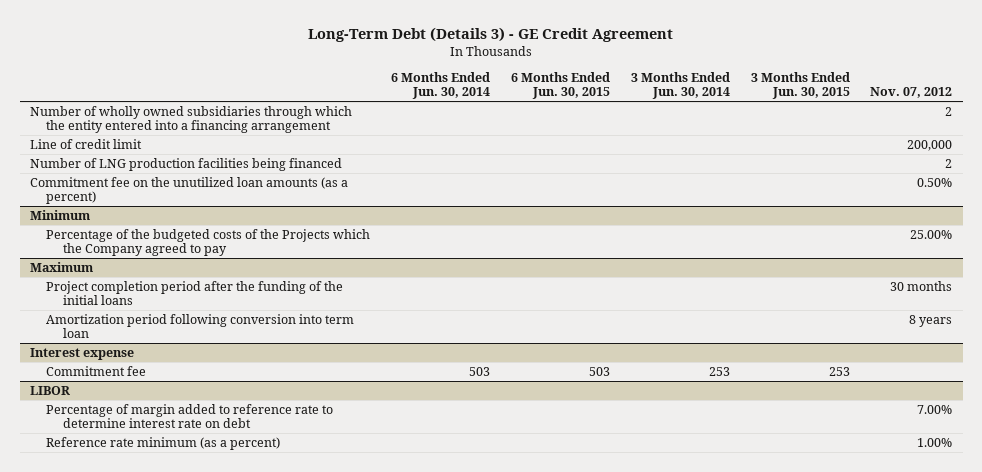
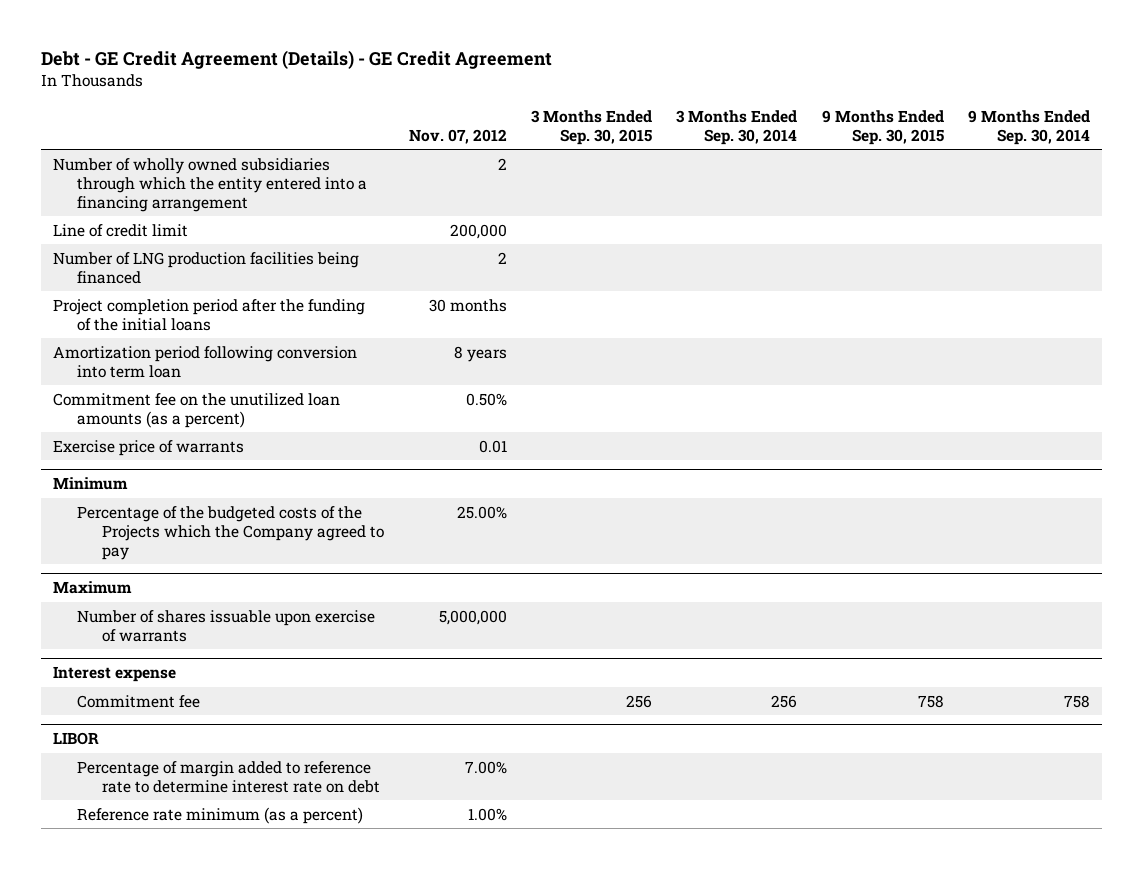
- Long-Term Debt (Details 3) - GE Credit Agreement
+ Debt - GE Credit Agreement (Details) - GE Credit Agreement
- | 6 Months Ended Jun. 30, 2014 | 6 Months Ended Jun. 30, 2015 | 3 Months Ended Jun. 30, 2014 | 3 Months Ended Jun. 30, 2015 | Nov. 07, 2012
+ | Nov. 07, 2012 | 3 Months Ended Sep. 30, 2015 | 3 Months Ended Sep. 30, 2014 | 9 Months Ended Sep. 30, 2015 | 9 Months Ended Sep. 30, 2014
+ Project completion period after the funding of the initial loans | 30 months | | | |
+ Amortization period following conversion into term loan | 8 years | | | |
+ Exercise price of warrants | 0.01 | | | |
@ Maximum
- Project completion period after the funding of the initial loans | | | | | 30 months
- Amortization period following conversion into term loan | | | | | 8 years
+ Number of shares issuable upon exercise of warrants | 5,000,000 | | | |

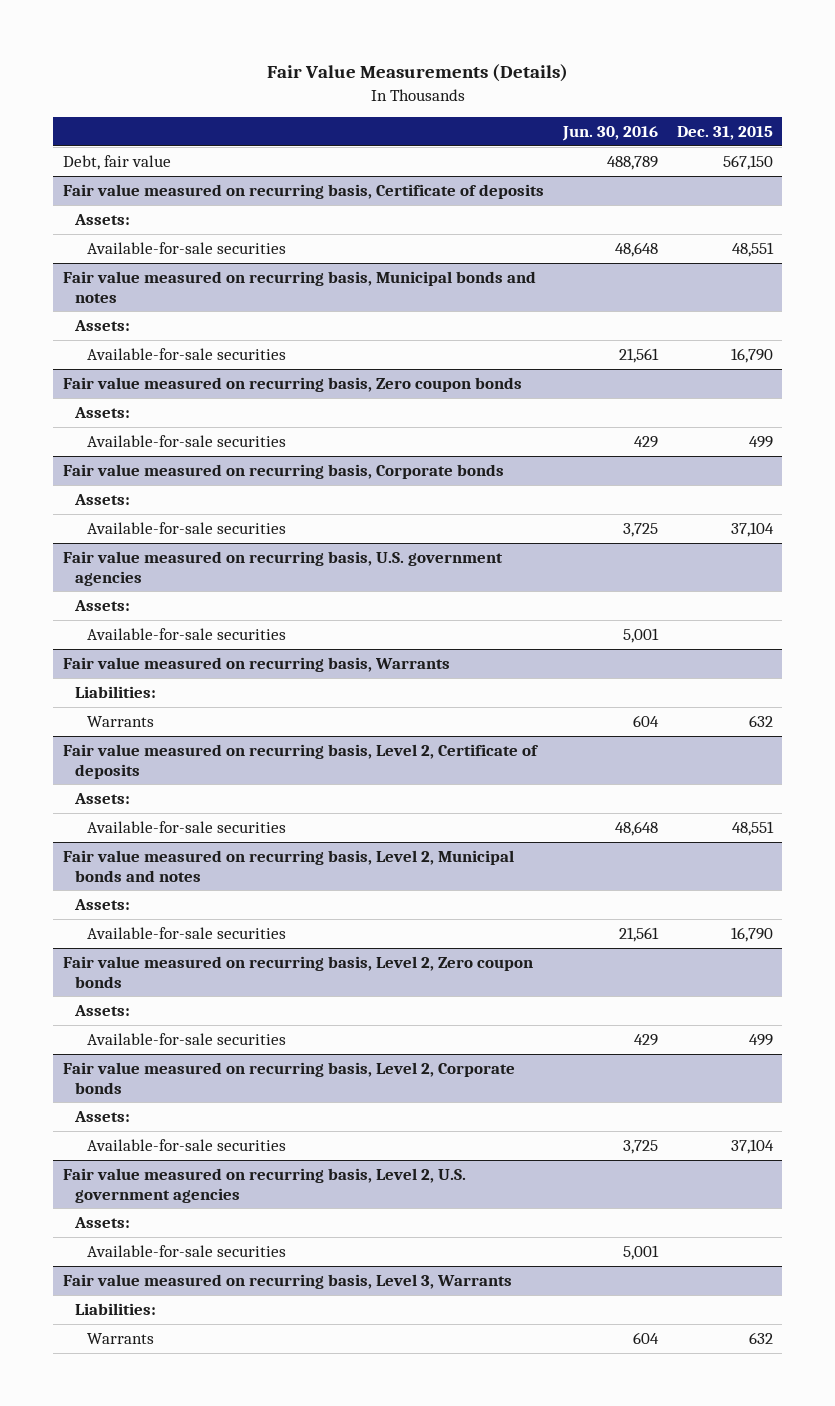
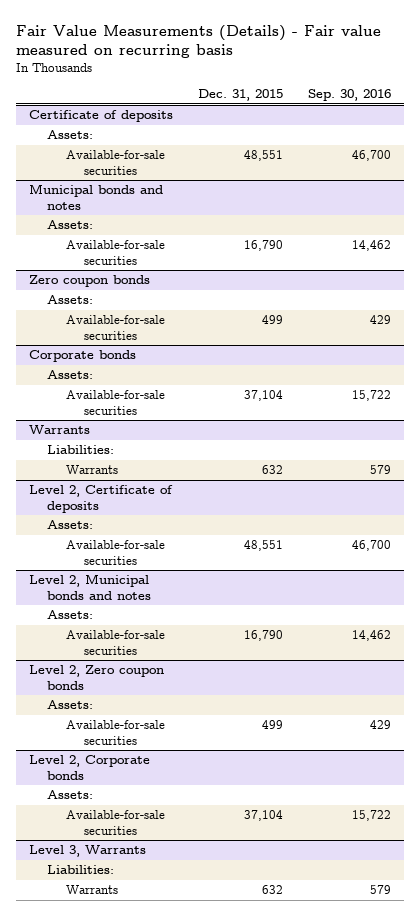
- Fair Value Measurements (Details)
+ Fair Value Measurements (Details) - Fair value measured on recurring basis
- | Jun. 30, 2016 | Dec. 31, 2015
+ | Dec. 31, 2015 | Sep. 30, 2016
- Debt, fair value | 488,789 | 567,150
- Fair value measured on recurring basis, Certificate of deposits
+ Certificate of deposits
- Fair value measured on recurring basis, Municipal bonds and notes
+ Municipal bonds and notes
- Fair value measured on recurring basis, Zero coupon bonds
+ Zero coupon bonds
- Fair value measured on recurring basis, Corporate bonds
+ Corporate bonds
- Fair value measured on recurring basis, U.S. government agencies
- Assets:
- Available-for-sale securities | 5,001 |
- Fair value measured on recurring basis, Warrants
+ Warrants
- Fair value measured on recurring basis, Level 2, Certificate of deposits
+ Level 2, Certificate of deposits
- Fair value measured on recurring basis, Level 2, Municipal bonds and notes
+ Level 2, Municipal bonds and notes
- Fair value measured on recurring basis, Level 2, Zero coupon bonds
+ Level 2, Zero coupon bonds
- Fair value measured on recurring basis, Level 2, Corporate bonds
+ Level 2, Corporate bonds
- Fair value measured on recurring basis, Level 2, U.S. government agencies
- Assets:
- Available-for-sale securities | 5,001 |
- Fair value measured on recurring basis, Level 3, Warrants
+ Level 3, Warrants

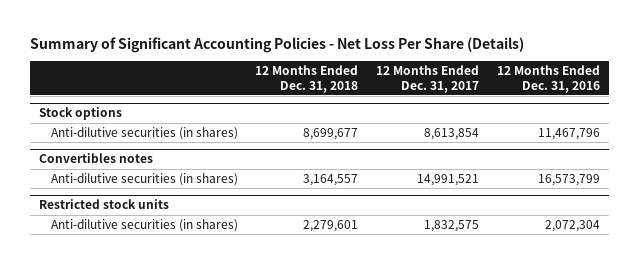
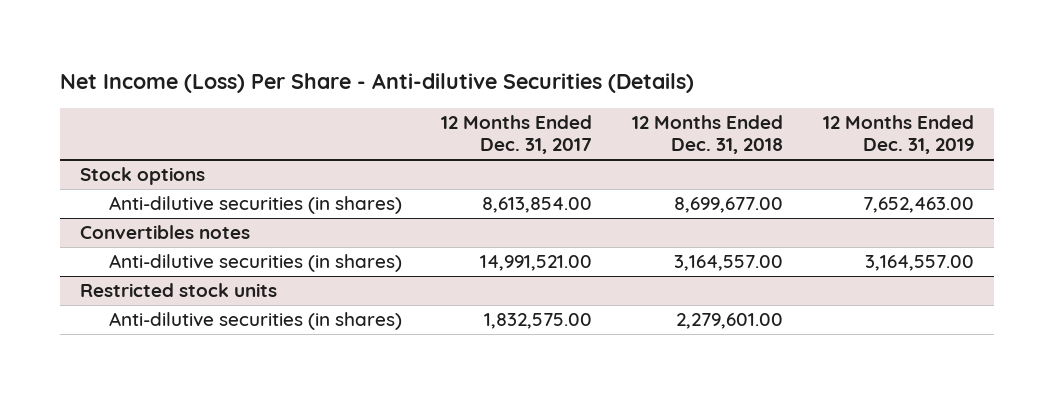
- Summary of Significant Accounting Policies - Net Loss Per Share (Details)
+ Net Income (Loss) Per Share - Anti-dilutive Securities (Details)
- | 12 Months Ended Dec. 31, 2018 | 12 Months Ended Dec. 31, 2017 | 12 Months Ended Dec. 31, 2016
+ | 12 Months Ended Dec. 31, 2017 | 12 Months Ended Dec. 31, 2018 | 12 Months Ended Dec. 31, 2019
@ Stock options
- Anti-dilutive securities (in shares) | 8,699,677 | 8,613,854 | 11,467,796
+ Anti-dilutive securities (in shares) | 8,613,854.00 | 8,699,677.00 | 7,652,463.00
@ Convertibles notes
- Anti-dilutive securities (in shares) | 3,164,557 | 14,991,521 | 16,573,799
+ Anti-dilutive securities (in shares) | 14,991,521.00 | 3,164,557.00 | 3,164,557.00
@ Restricted stock units
- Anti-dilutive securities (in shares) | 2,279,601 | 1,832,575 | 2,072,304
+ Anti-dilutive securities (in shares) | 1,832,575.00 | 2,279,601.00 |

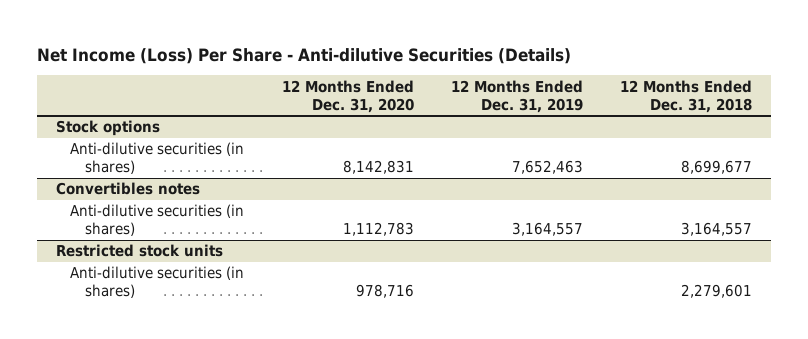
- | 12 Months Ended Dec. 31, 2017 | 12 Months Ended Dec. 31, 2018 | 12 Months Ended Dec. 31, 2019
+ | 12 Months Ended Dec. 31, 2020 | 12 Months Ended Dec. 31, 2019 | 12 Months Ended Dec. 31, 2018
@ Stock options
- Anti-dilutive securities (in shares) | 8,613,854.00 | 8,699,677.00 | 7,652,463.00
+ Anti-dilutive securities (in shares) | 8,142,831 | 7,652,463 | 8,699,677
@ Convertibles notes
- Anti-dilutive securities (in shares) | 14,991,521.00 | 3,164,557.00 | 3,164,557.00
+ Anti-dilutive securities (in shares) | 1,112,783 | 3,164,557 | 3,164,557
@ Restricted stock units
- Anti-dilutive securities (in shares) | 1,832,575.00 | 2,279,601.00 |
+ Anti-dilutive securities (in shares) | 978,716 | | 2,279,601

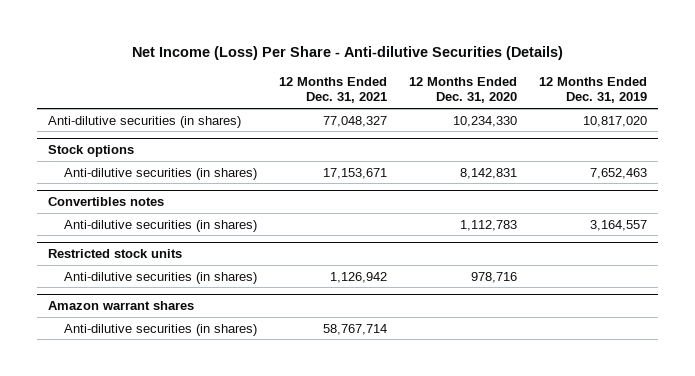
- | 12 Months Ended Dec. 31, 2020 | 12 Months Ended Dec. 31, 2019 | 12 Months Ended Dec. 31, 2018
+ | 12 Months Ended Dec. 31, 2021 | 12 Months Ended Dec. 31, 2020 | 12 Months Ended Dec. 31, 2019
+ Anti-dilutive securities (in shares) | 77,048,327 | 10,234,330 | 10,817,020
+ Amazon warrant shares
+ Anti-dilutive securities (in shares) | 58,767,714 | |

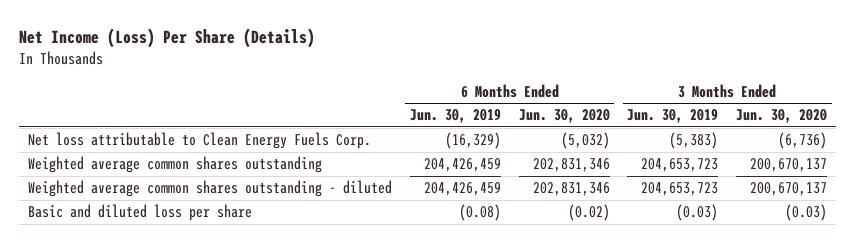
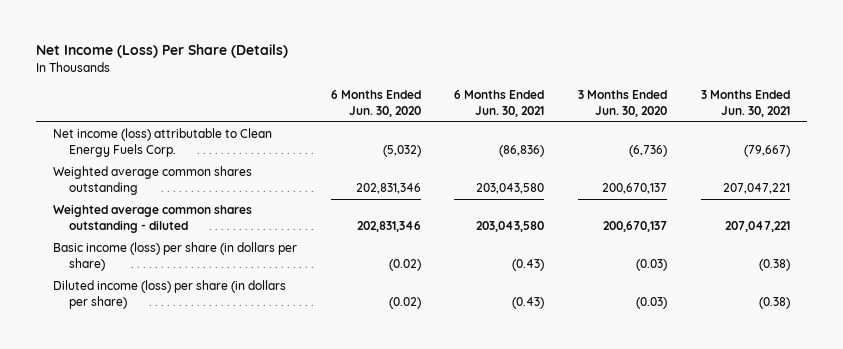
- | 6 Months Ended Jun. 30, 2019 | 6 Months Ended Jun. 30, 2020 | 3 Months Ended Jun. 30, 2019 | 3 Months Ended Jun. 30, 2020
+ | 6 Months Ended Jun. 30, 2020 | 6 Months Ended Jun. 30, 2021 | 3 Months Ended Jun. 30, 2020 | 3 Months Ended Jun. 30, 2021
- Net loss attributable to Clean Energy Fuels Corp. | (16,329) | (5,032) | (5,383) | (6,736)
+ Net income (loss) attributable to Clean Energy Fuels Corp. | (5,032) | (86,836) | (6,736) | (79,667)
- Basic and diluted loss per share | (0.08) | (0.02) | (0.03) | (0.03)
+ Basic income (loss) per share (in dollars per share) | (0.02) | (0.43) | (0.03) | (0.38)
+ Diluted income (loss) per share (in dollars per share) | (0.02) | (0.43) | (0.03) | (0.38)

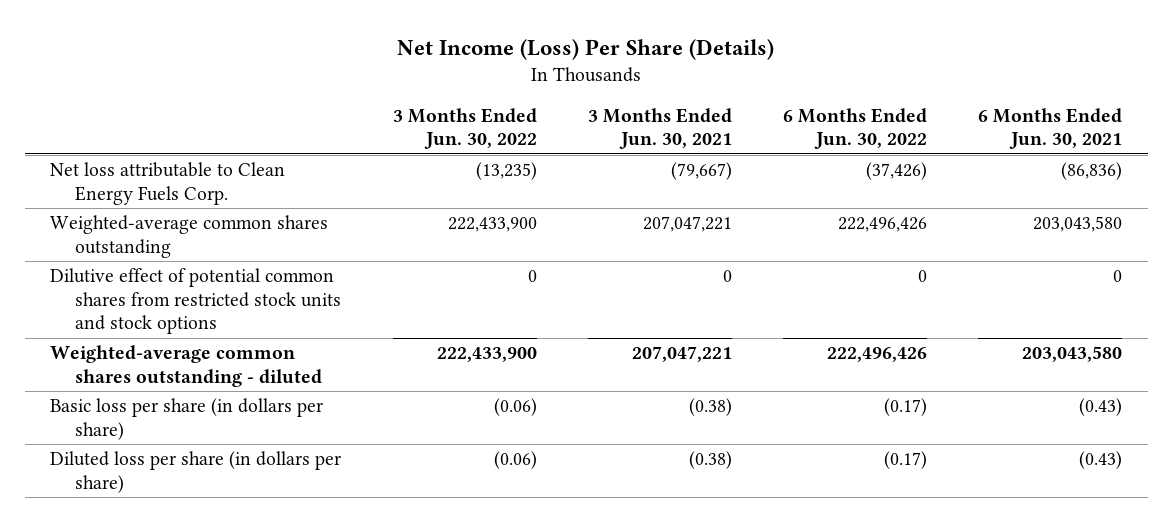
- | 6 Months Ended Jun. 30, 2020 | 6 Months Ended Jun. 30, 2021 | 3 Months Ended Jun. 30, 2020 | 3 Months Ended Jun. 30, 2021
+ | 3 Months Ended Jun. 30, 2022 | 3 Months Ended Jun. 30, 2021 | 6 Months Ended Jun. 30, 2022 | 6 Months Ended Jun. 30, 2021
- Net income (loss) attributable to Clean Energy Fuels Corp. | (5,032) | (86,836) | (6,736) | (79,667)
- Weighted average common shares outstanding | 202,831,346 | 203,043,580 | 200,670,137 | 207,047,221
- Weighted average common shares outstanding - diluted | 202,831,346 | 203,043,580 | 200,670,137 | 207,047,221
- Basic income (loss) per share (in dollars per share) | (0.02) | (0.43) | (0.03) | (0.38)
- Diluted income (loss) per share (in dollars per share) | (0.02) | (0.43) | (0.03) | (0.38)
+ Net loss attributable to Clean Energy Fuels Corp. | (13,235) | (79,667) | (37,426) | (86,836)
+ Weighted-average common shares outstanding | 222,433,900 | 207,047,221 | 222,496,426 | 203,043,580
+ Dilutive effect of potential common shares from restricted stock units and stock options | 0 | 0 | 0 | 0
+ Weighted-average common shares outstanding - diluted | 222,433,900 | 207,047,221 | 222,496,426 | 203,043,580
+ Basic loss per share (in dollars per share) | (0.06) | (0.38) | (0.17) | (0.43)
+ Diluted loss per share (in dollars per share) | (0.06) | (0.38) | (0.17) | (0.43)

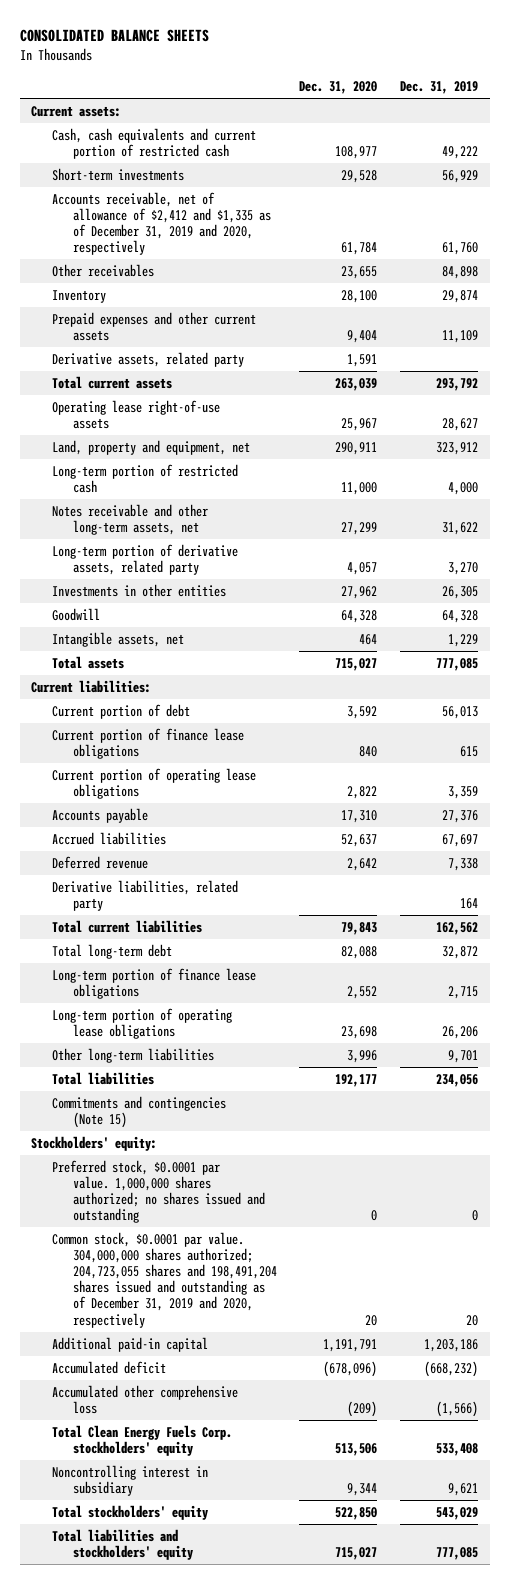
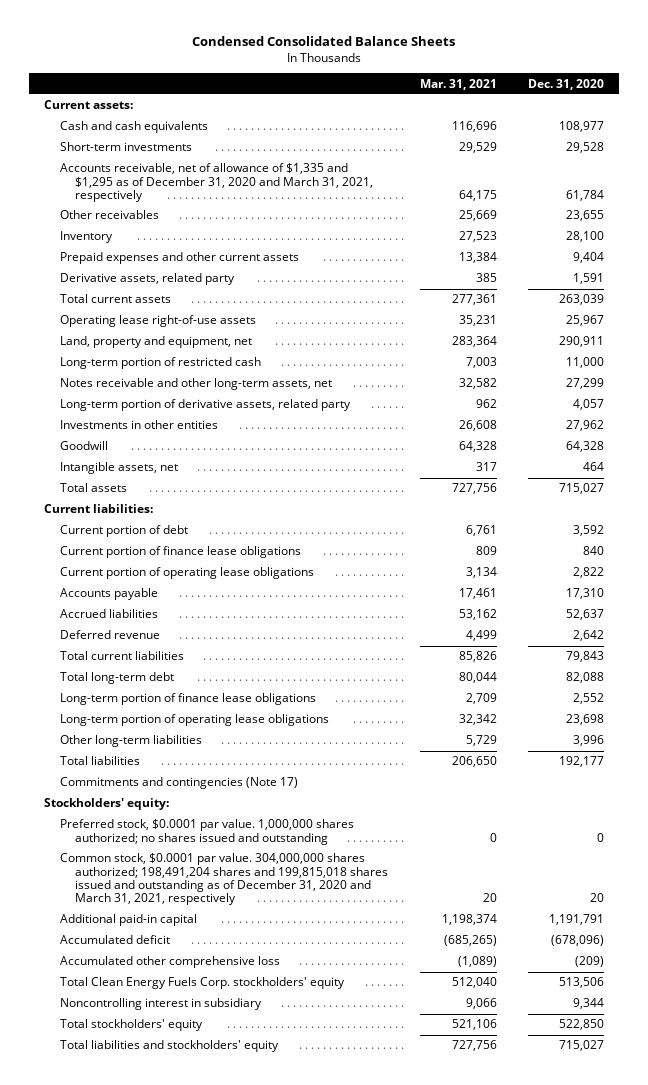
- CONSOLIDATED BALANCE SHEETS
+ Condensed Consolidated Balance Sheets
- | Dec. 31, 2020 | Dec. 31, 2019
+ | Mar. 31, 2021 | Dec. 31, 2020
- Cash, cash equivalents and current portion of restricted cash | 108,977 | 49,222
+ Cash and cash equivalents | 116,696 | 108,977
- Accounts receivable, net of allowance of $2,412 and $1,335 as of December 31, 2019 and 2020, respectively | 61,784 | 61,760
+ Accounts receivable, net of allowance of $1,335 and $1,295 as of December 31, 2020 and March 31, 2021, respectively | 64,175 | 61,784
- Derivative liabilities, related party | | 164
- Commitments and contingencies (Note 15)
+ Commitments and contingencies (Note 17)
- Common stock, $0.0001 par value. 304,000,000 shares authorized; 204,723,055 shares and 198,491,204 shares issued and outstanding as of December 31, 2019 and 2020, respectively | 20 | 20
+ Common stock, $0.0001 par value. 304,000,000 shares authorized; 198,491,204 shares and 199,815,018 shares issued and outstanding as of December 31, 2020 and March 31, 2021, respectively | 20 | 20

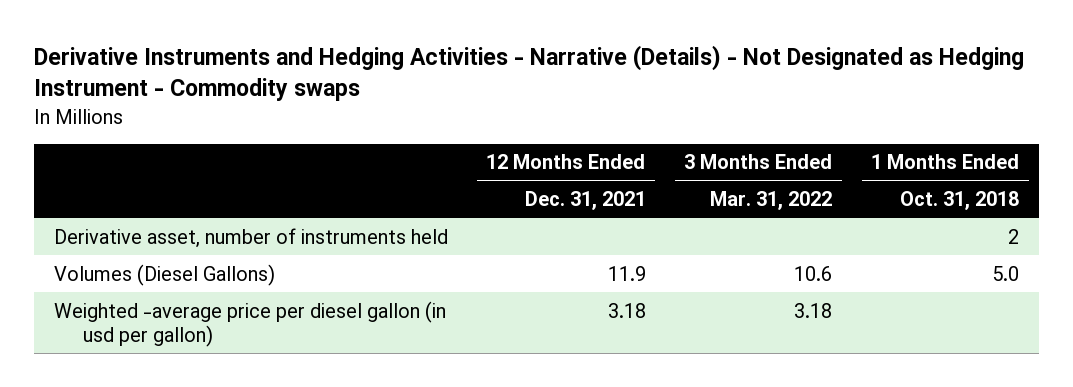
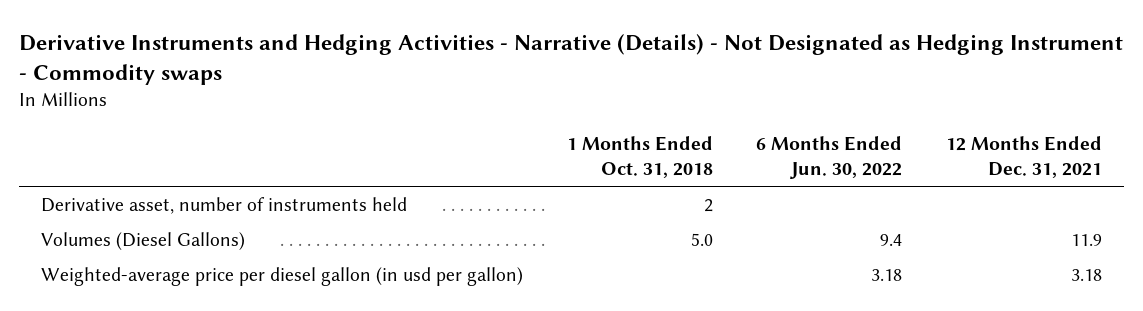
- | 12 Months Ended Dec. 31, 2021 | 3 Months Ended Mar. 31, 2022 | 1 Months Ended Oct. 31, 2018
+ | 1 Months Ended Oct. 31, 2018 | 6 Months Ended Jun. 30, 2022 | 12 Months Ended Dec. 31, 2021
- Weighted -average price per diesel gallon (in usd per gallon) | 3.18 | 3.18 |
+ Weighted-average price per diesel gallon (in usd per gallon) | | 3.18 | 3.18

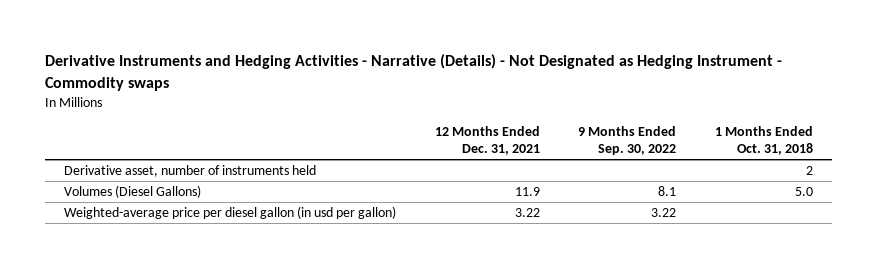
- | 1 Months Ended Oct. 31, 2018 | 6 Months Ended Jun. 30, 2022 | 12 Months Ended Dec. 31, 2021
+ | 12 Months Ended Dec. 31, 2021 | 9 Months Ended Sep. 30, 2022 | 1 Months Ended Oct. 31, 2018
- Weighted-average price per diesel gallon (in usd per gallon) | | 3.18 | 3.18
+ Weighted-average price per diesel gallon (in usd per gallon) | 3.22 | 3.22 |

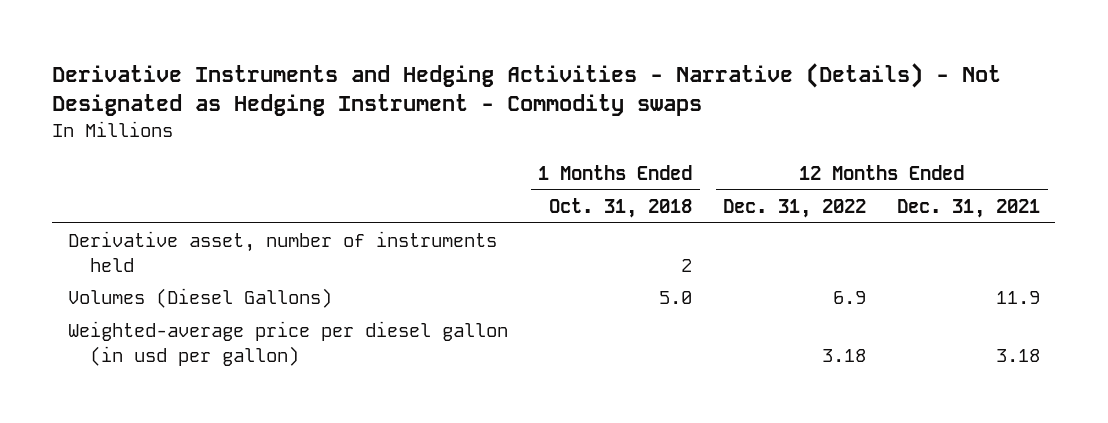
- | 12 Months Ended Dec. 31, 2021 | 9 Months Ended Sep. 30, 2022 | 1 Months Ended Oct. 31, 2018
+ | 1 Months Ended Oct. 31, 2018 | 12 Months Ended Dec. 31, 2022 | 12 Months Ended Dec. 31, 2021
- Weighted-average price per diesel gallon (in usd per gallon) | 3.22 | 3.22 |
+ Weighted-average price per diesel gallon (in usd per gallon) | | 3.18 | 3.18

